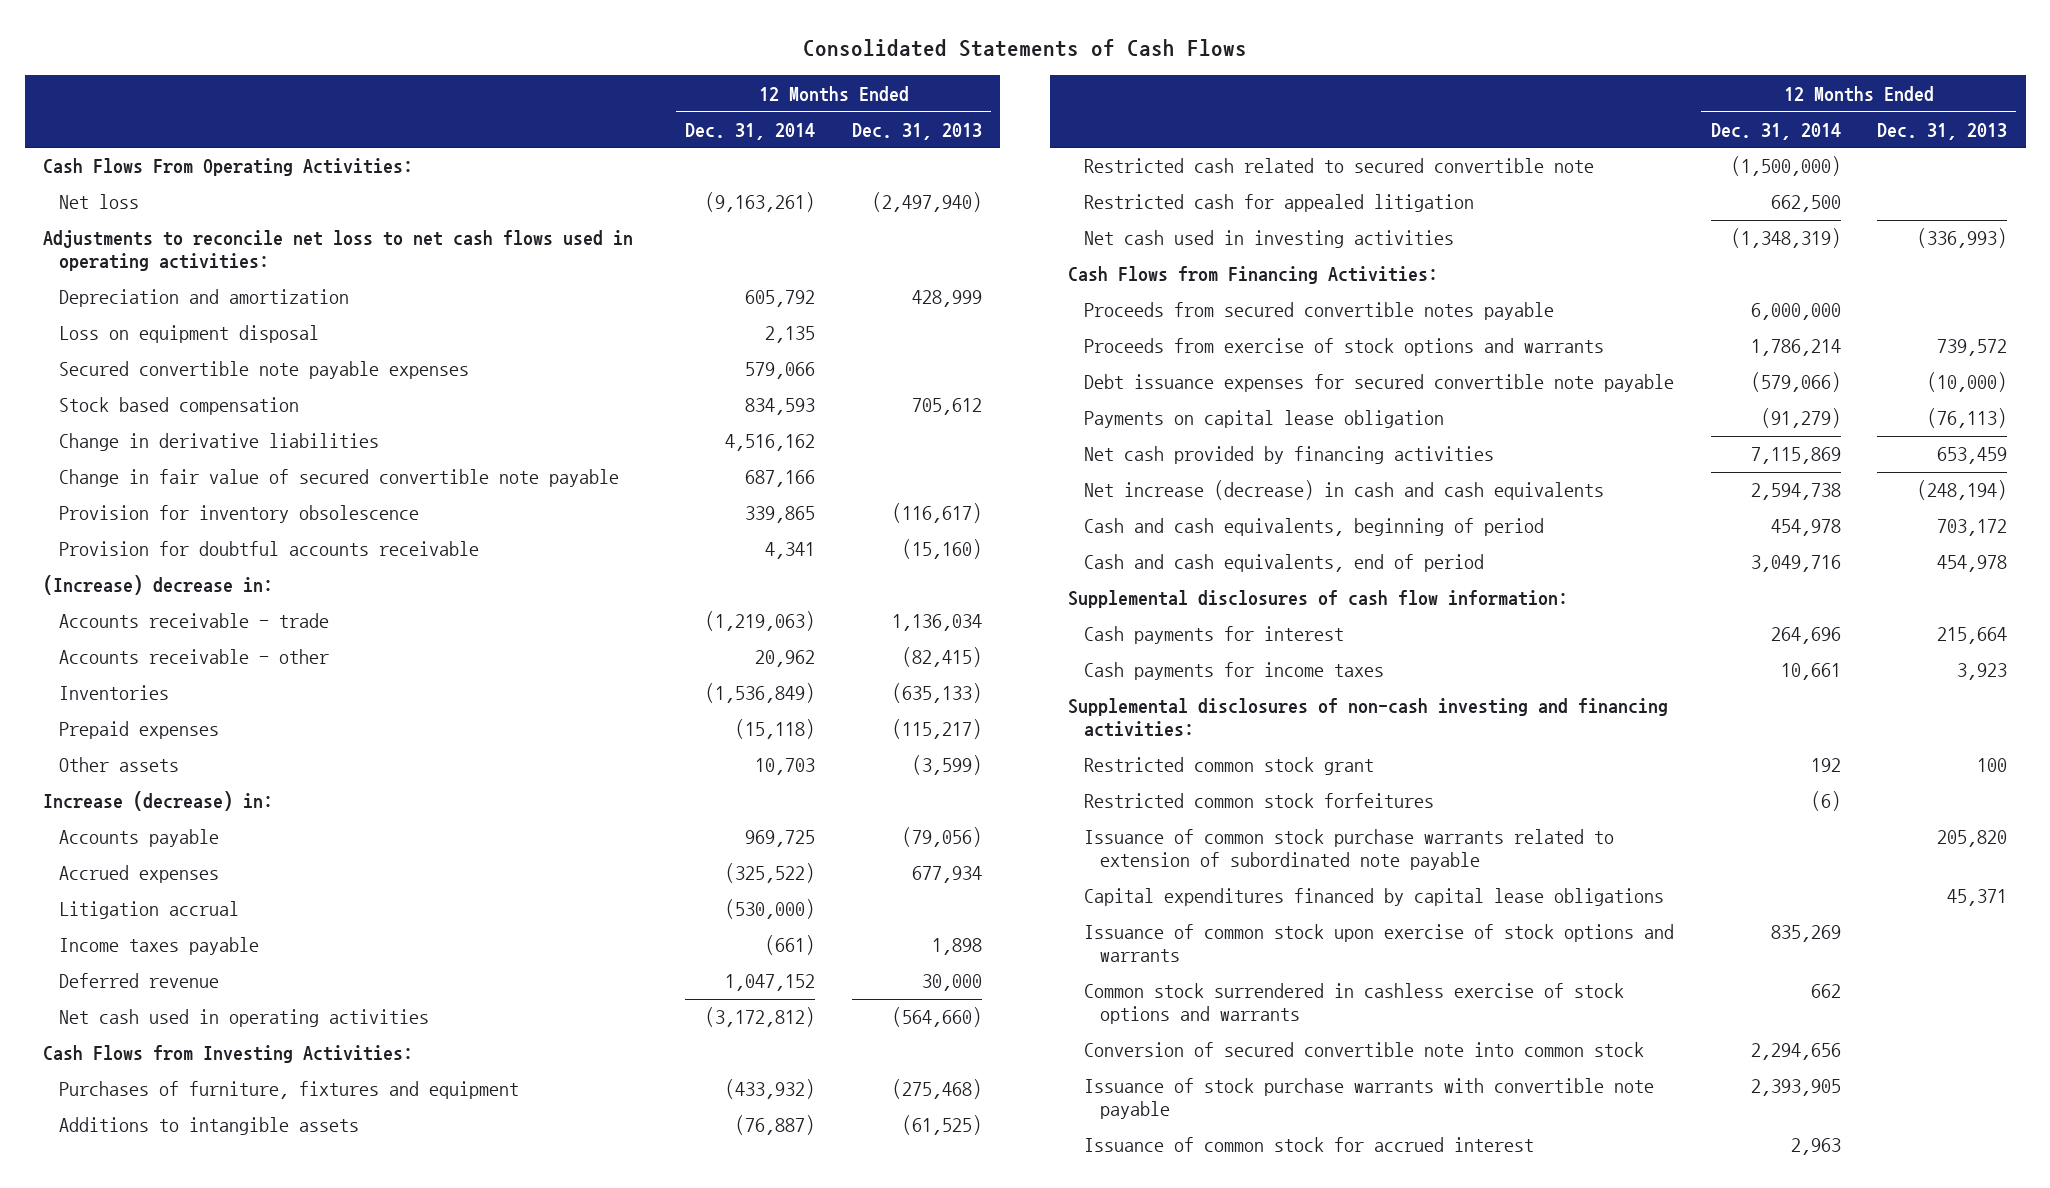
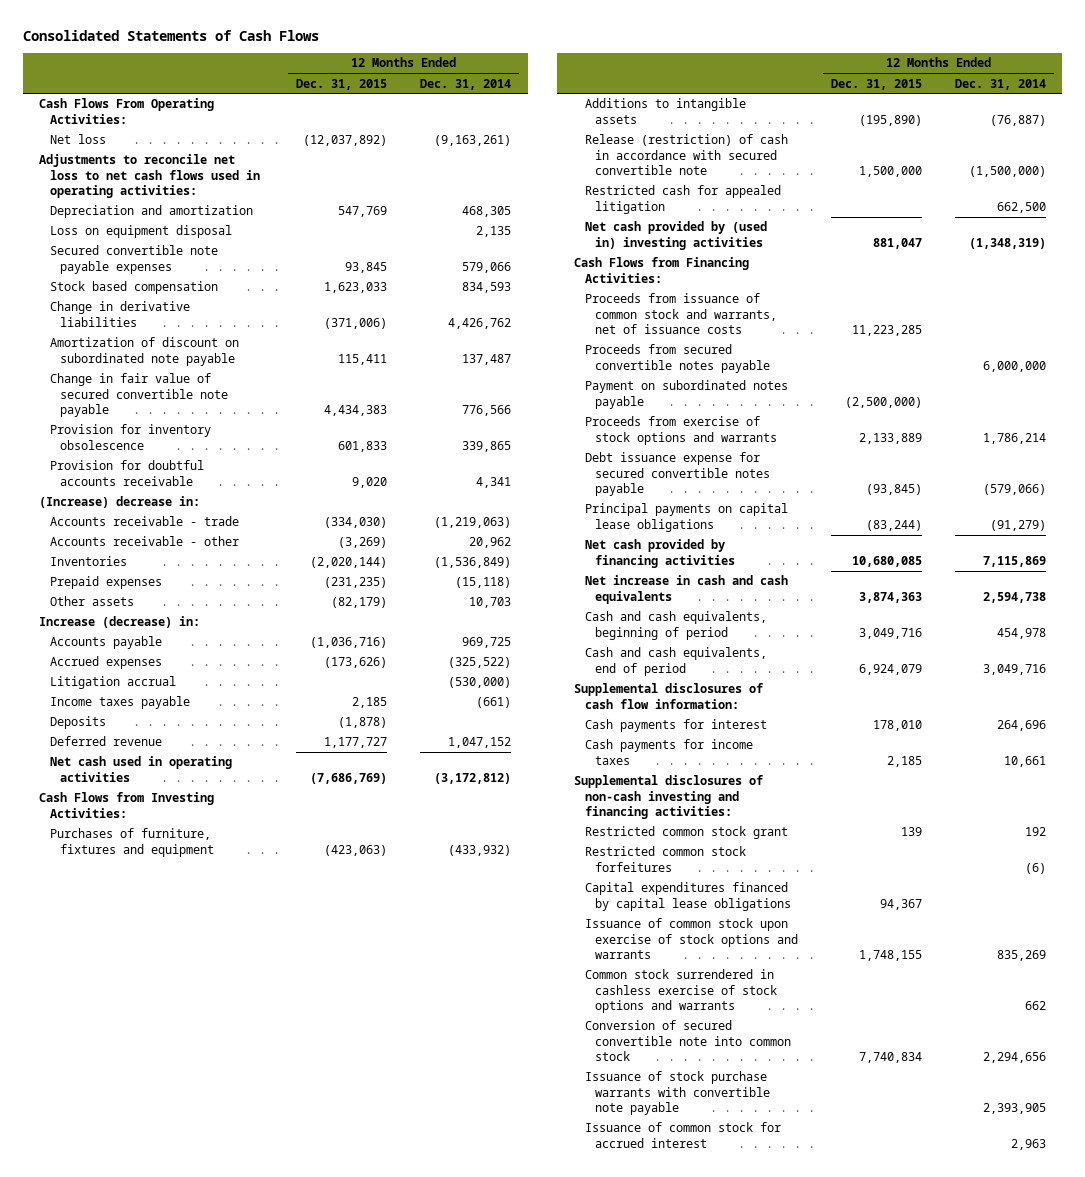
- | 12 Months Ended Dec. 31, 2014 | 12 Months Ended Dec. 31, 2013
+ | 12 Months Ended Dec. 31, 2015 | 12 Months Ended Dec. 31, 2014
- Depreciation and amortization | 605,792 | 428,999
+ Depreciation and amortization | 547,769 | 468,305
- Change in derivative liabilities | 4,516,162 |
- Change in fair value of secured convertible note payable | 687,166 |
+ Change in derivative liabilities | (371,006) | 4,426,762
+ Amortization of discount on subordinated note payable | 115,411 | 137,487
+ Change in fair value of secured convertible note payable | 4,434,383 | 776,566
+ Deposits | (1,878) |
- Restricted cash related to secured convertible note | (1,500,000) |
+ Release (restriction) of cash in accordance with secured convertible note | 1,500,000 | (1,500,000)
- Net cash used in investing activities | (1,348,319) | (336,993)
+ Net cash provided by (used in) investing activities | 881,047 | (1,348,319)
+ Proceeds from issuance of common stock and warrants, net of issuance costs | 11,223,285 |
+ Payment on subordinated notes payable | (2,500,000) |
- Debt issuance expenses for secured convertible note payable | (579,066) | (10,000)
- Payments on capital lease obligation | (91,279) | (76,113)
+ Debt issuance expense for secured convertible notes payable | (93,845) | (579,066)
+ Principal payments on capital lease obligations | (83,244) | (91,279)
- Net increase (decrease) in cash and cash equivalents | 2,594,738 | (248,194)
+ Net increase in cash and cash equivalents | 3,874,363 | 2,594,738
- Issuance of common stock purchase warrants related to extension of subordinated note payable | | 205,820

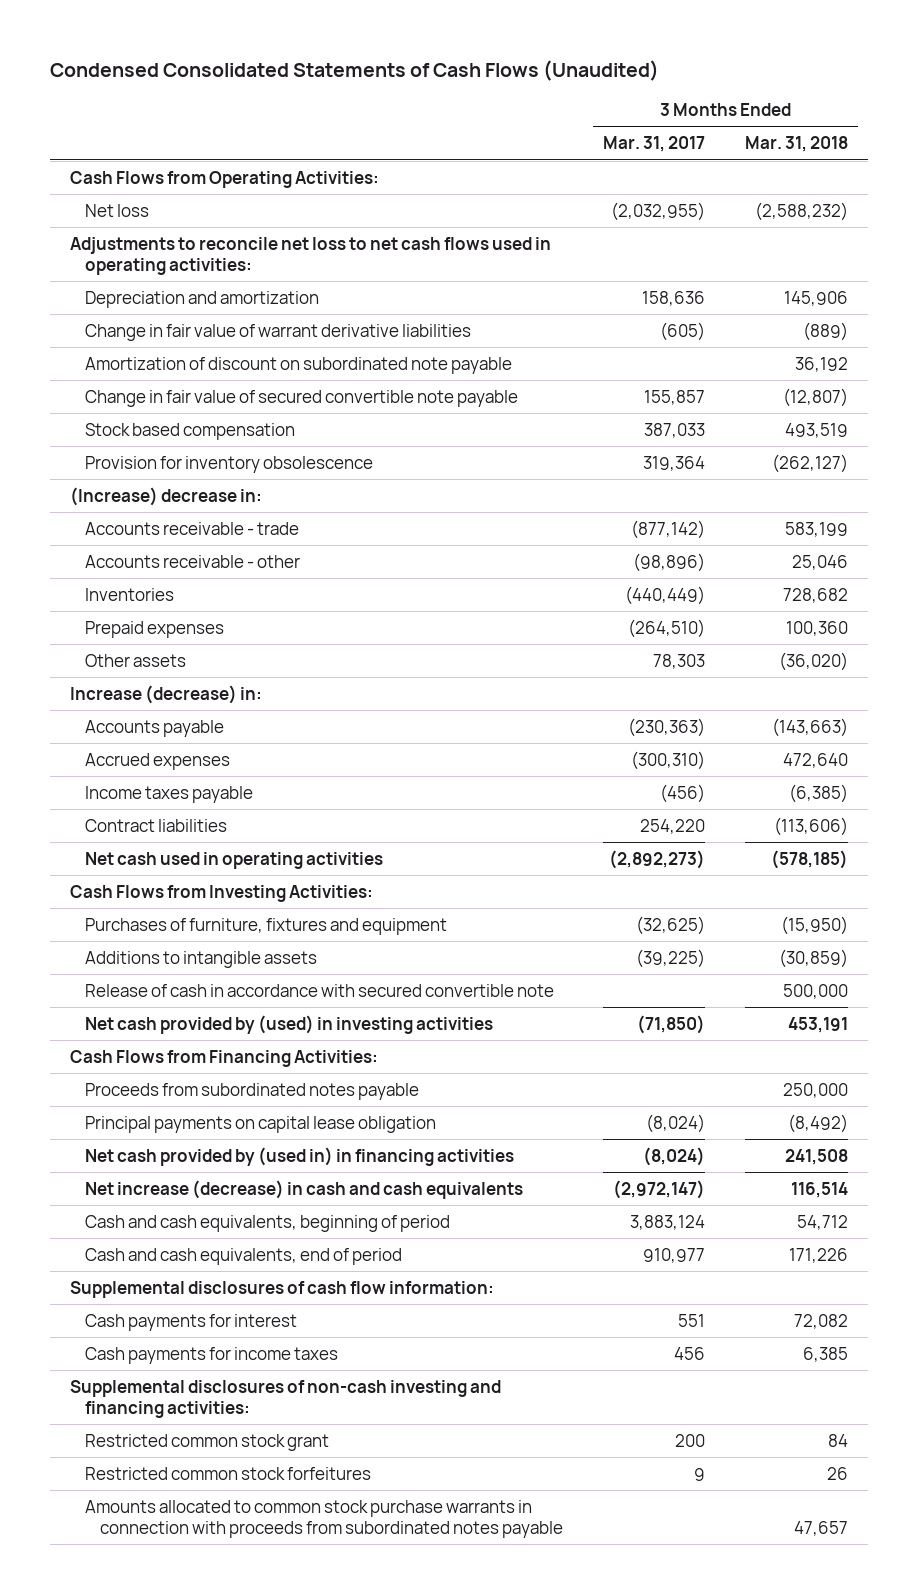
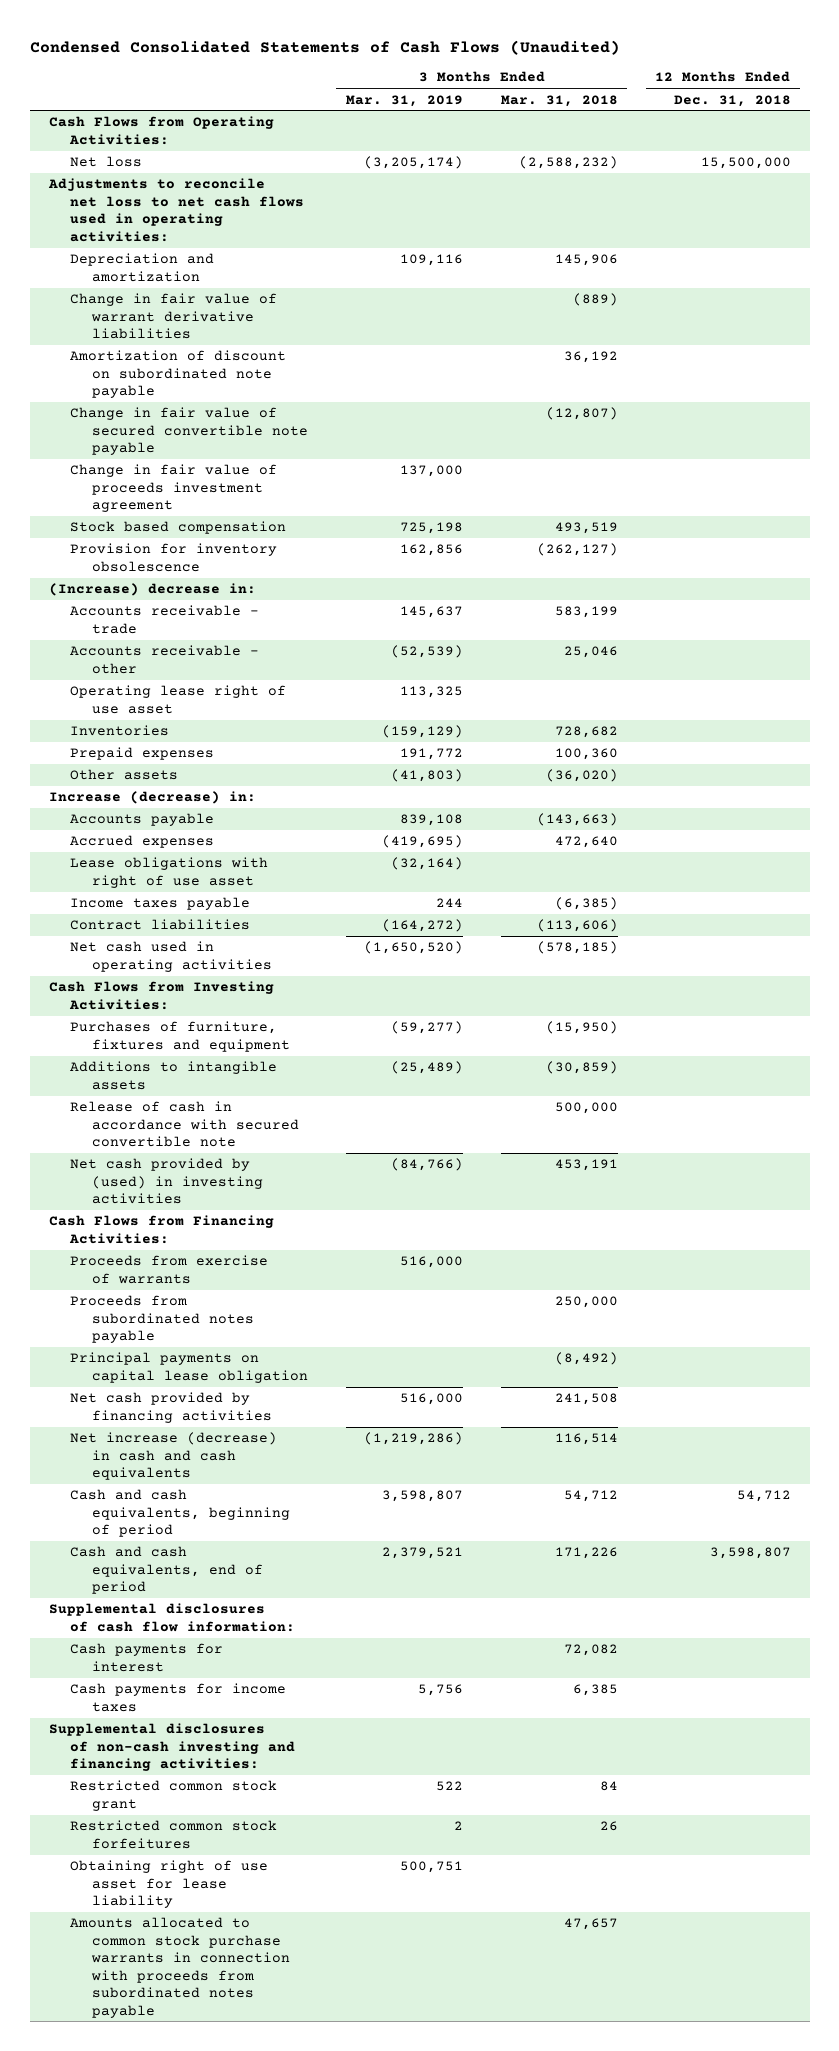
- | 3 Months Ended Mar. 31, 2017 | 3 Months Ended Mar. 31, 2018
+ | 3 Months Ended Mar. 31, 2019 | 3 Months Ended Mar. 31, 2018 | 12 Months Ended Dec. 31, 2018
+ Change in fair value of proceeds investment agreement | 137,000 | |
+ Operating lease right of use asset | 113,325 | |
+ Lease obligations with right of use asset | (32,164) | |
+ Proceeds from exercise of warrants | 516,000 | |
- Net cash provided by (used in) in financing activities | (8,024) | 241,508
+ Net cash provided by financing activities | 516,000 | 241,508 |
+ Obtaining right of use asset for lease liability | 500,751 | |

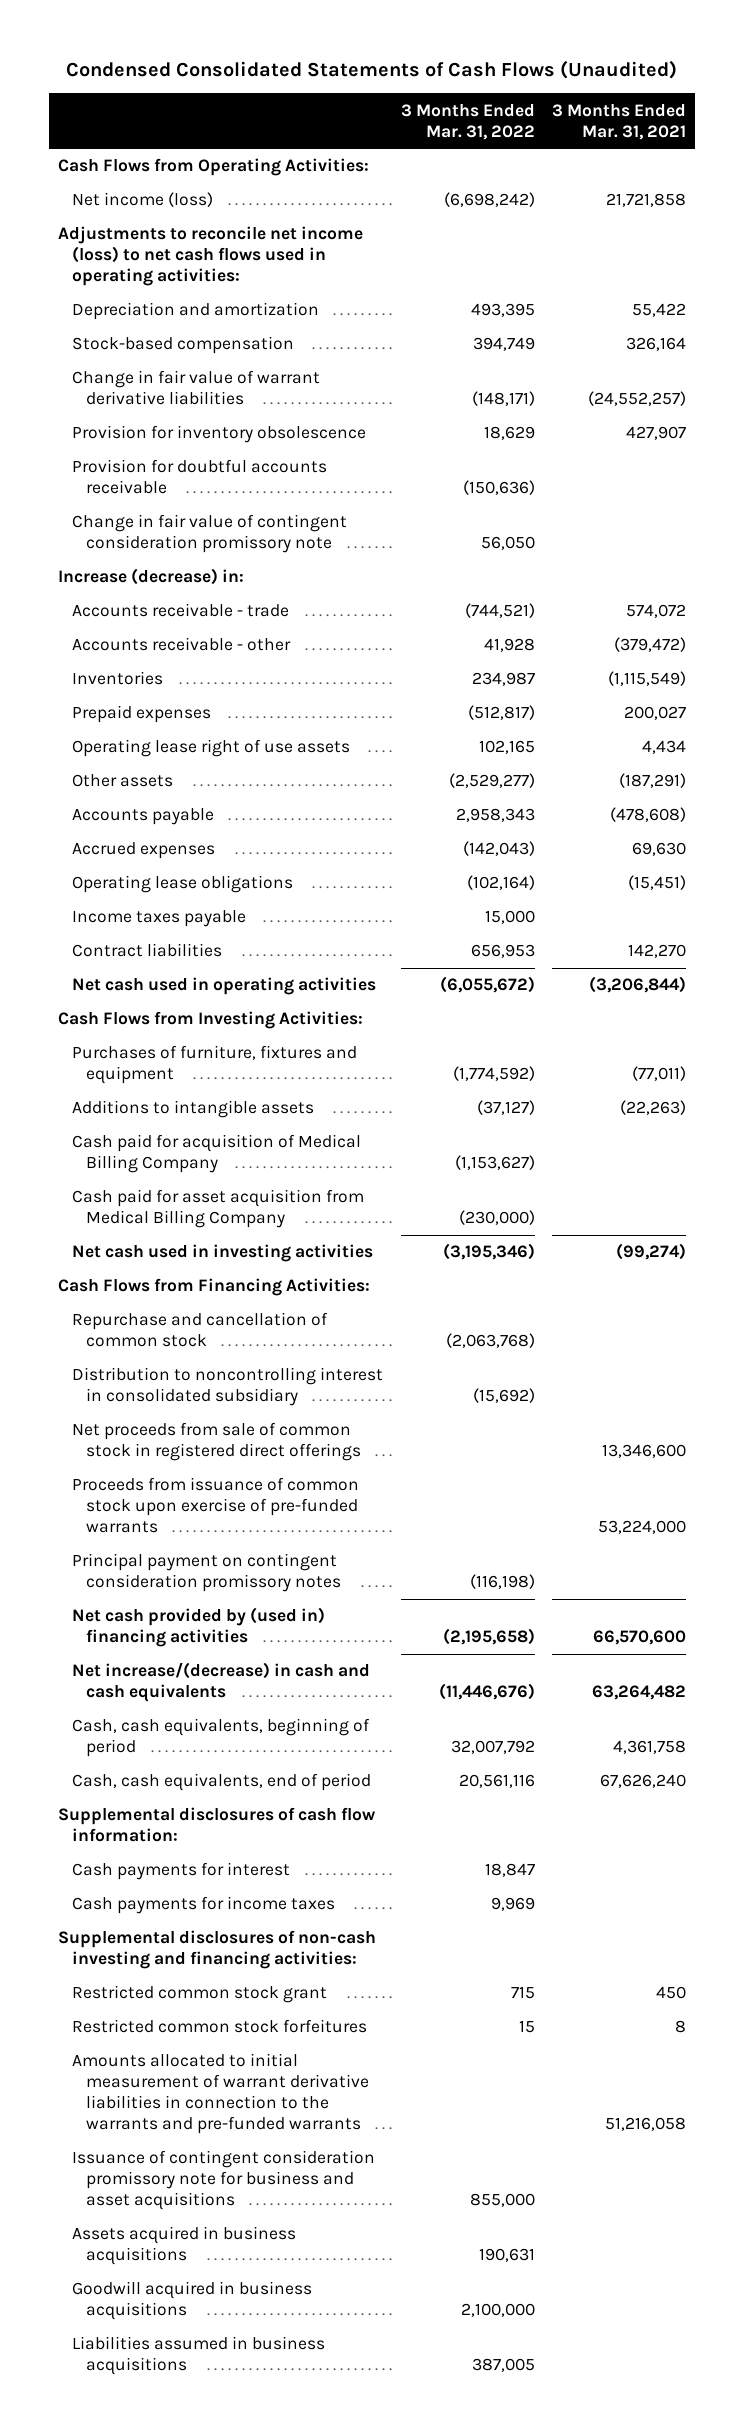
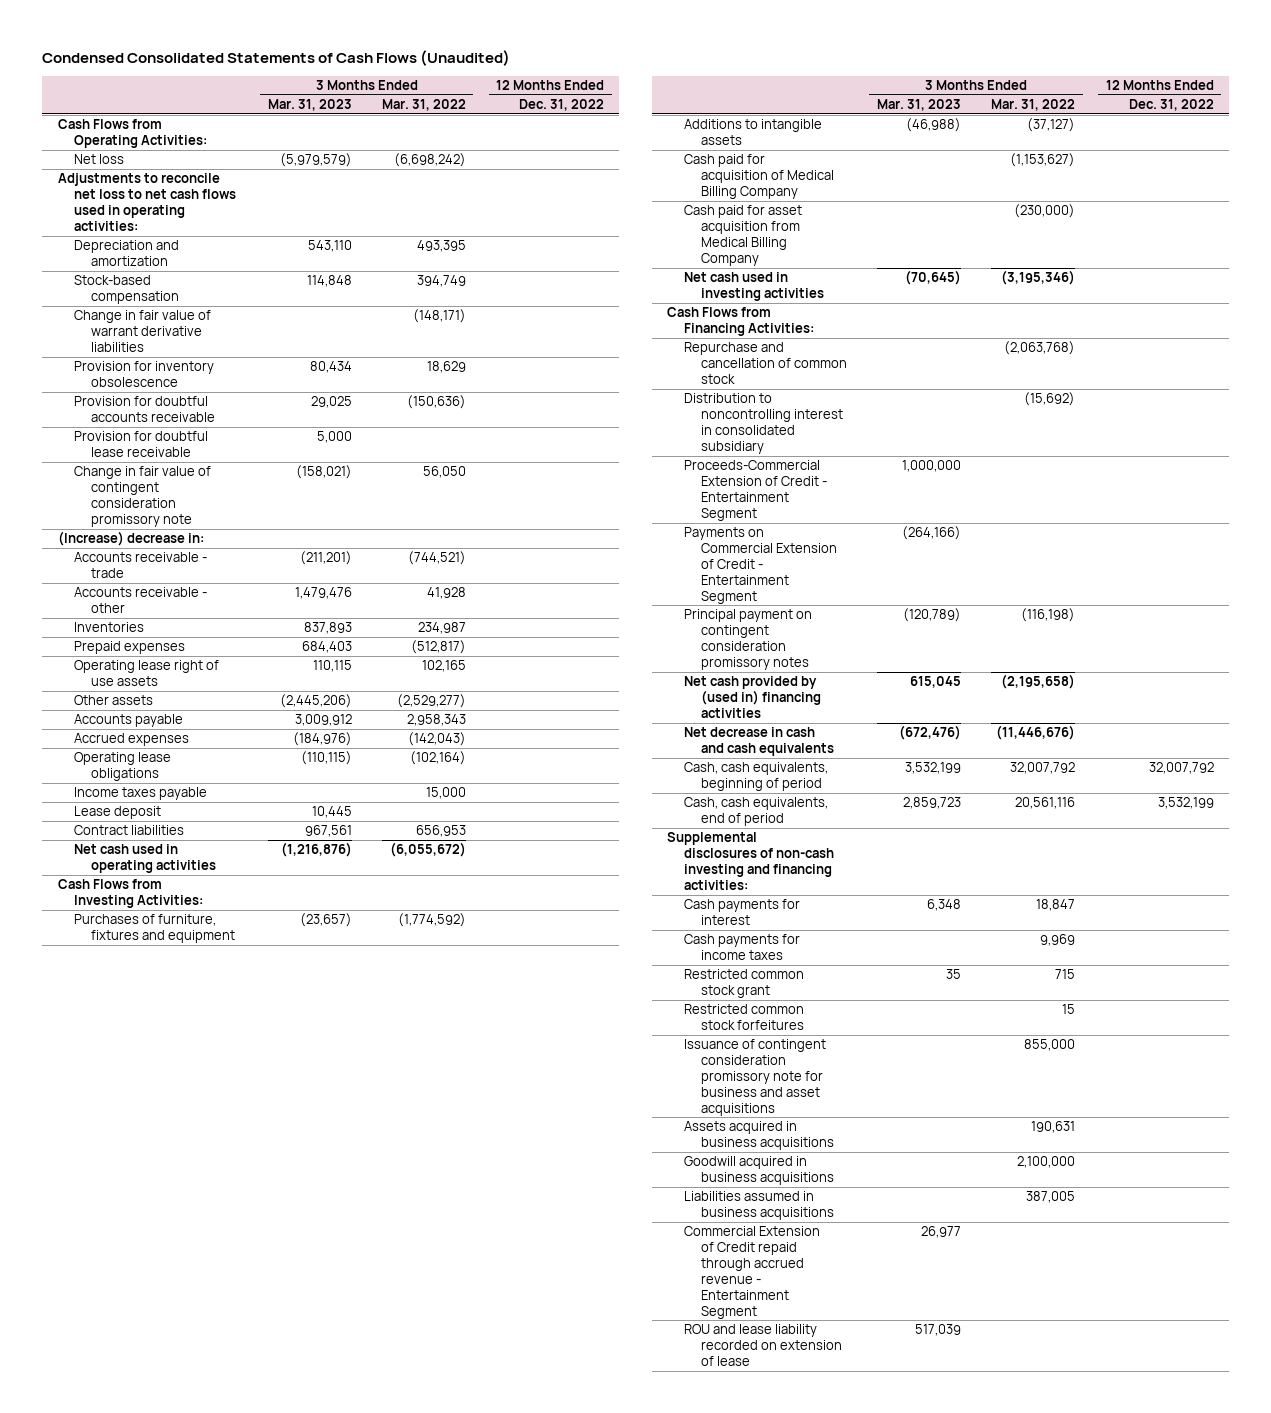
- | 3 Months Ended Mar. 31, 2022 | 3 Months Ended Mar. 31, 2021
+ | 3 Months Ended Mar. 31, 2023 | 3 Months Ended Mar. 31, 2022 | 12 Months Ended Dec. 31, 2022
- Net income (loss) | (6,698,242) | 21,721,858
- Adjustments to reconcile net income (loss) to net cash flows used in operating activities:
+ Net loss | (5,979,579) | (6,698,242) |
+ Adjustments to reconcile net loss to net cash flows used in operating activities:
+ Provision for doubtful lease receivable | 5,000 | |
- Increase (decrease) in:
+ (Increase) decrease in:
+ Lease deposit | 10,445 | |
- Net proceeds from sale of common stock in registered direct offerings | | 13,346,600
- Proceeds from issuance of common stock upon exercise of pre-funded warrants | | 53,224,000
+ Proceeds-Commercial Extension of Credit - Entertainment Segment | 1,000,000 | |
+ Payments on Commercial Extension of Credit - Entertainment Segment | (264,166) | |
- Net increase/(decrease) in cash and cash equivalents | (11,446,676) | 63,264,482
+ Net decrease in cash and cash equivalents | (672,476) | (11,446,676) |
- Supplemental disclosures of cash flow information:
moved up: Supplemental disclosures of non-cash investing and financing activities:
- Amounts allocated to initial measurement of warrant derivative liabilities in connection to the warrants and pre-funded warrants | | 51,216,058
+ Commercial Extension of Credit repaid through accrued revenue - Entertainment Segment | 26,977 | |
+ ROU and lease liability recorded on extension of lease | 517,039 | |

